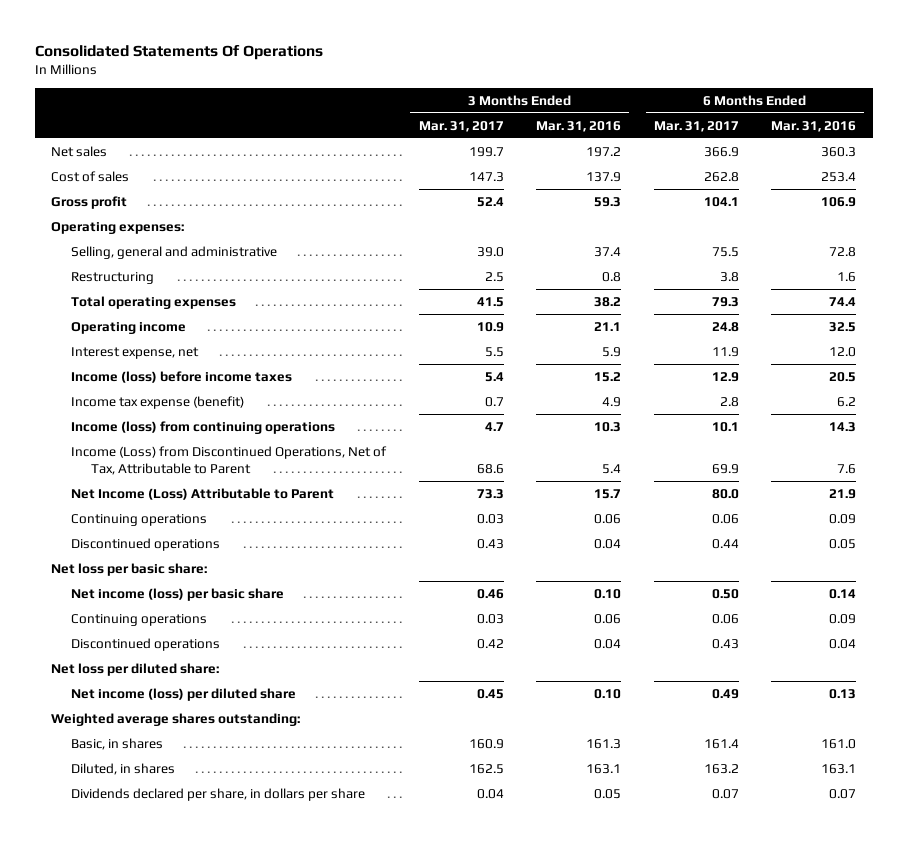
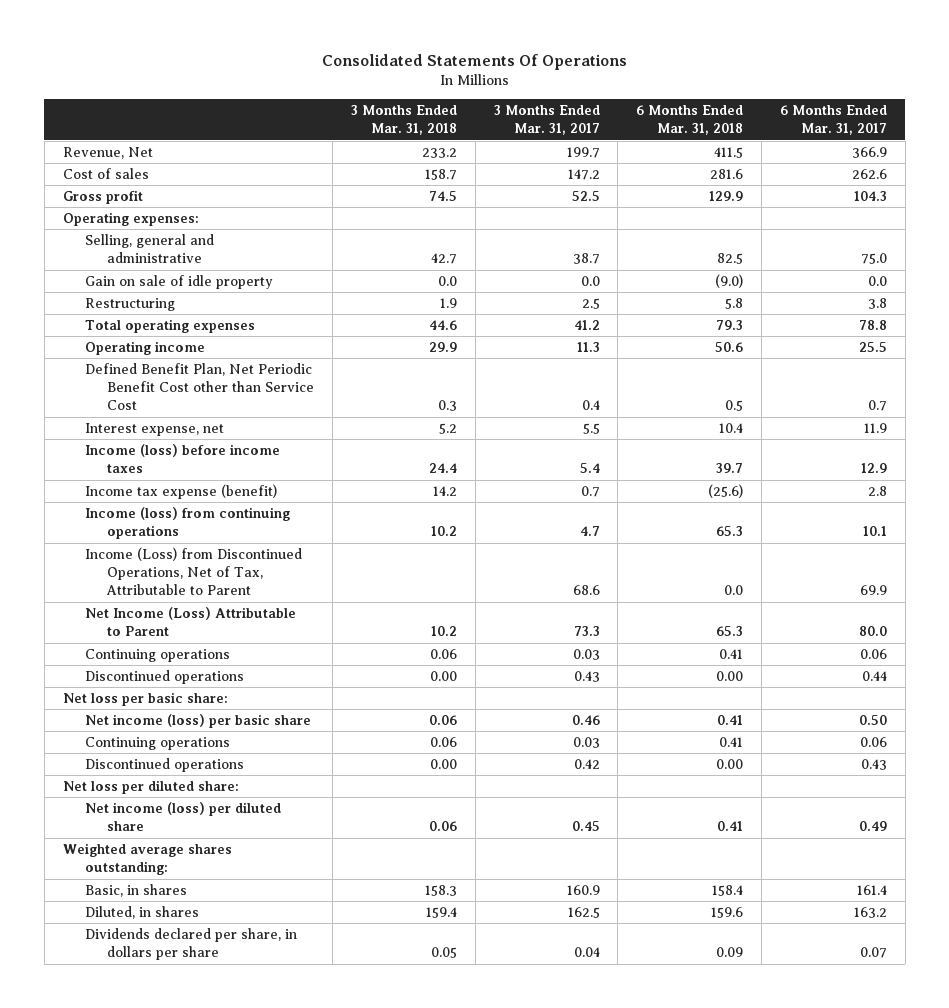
- | 3 Months Ended Mar. 31, 2017 | 3 Months Ended Mar. 31, 2016 | 6 Months Ended Mar. 31, 2017 | 6 Months Ended Mar. 31, 2016
+ | 3 Months Ended Mar. 31, 2018 | 3 Months Ended Mar. 31, 2017 | 6 Months Ended Mar. 31, 2018 | 6 Months Ended Mar. 31, 2017
- Net sales | 199.7 | 197.2 | 366.9 | 360.3
- Cost of sales | 147.3 | 137.9 | 262.8 | 253.4
- Gross profit | 52.4 | 59.3 | 104.1 | 106.9
+ Revenue, Net | 233.2 | 199.7 | 411.5 | 366.9
+ Cost of sales | 158.7 | 147.2 | 281.6 | 262.6
+ Gross profit | 74.5 | 52.5 | 129.9 | 104.3
- Selling, general and administrative | 39.0 | 37.4 | 75.5 | 72.8
+ Selling, general and administrative | 42.7 | 38.7 | 82.5 | 75.0
+ Gain on sale of idle property | 0.0 | 0.0 | (9.0) | 0.0
- Total operating expenses | 41.5 | 38.2 | 79.3 | 74.4
- Operating income | 10.9 | 21.1 | 24.8 | 32.5
+ Total operating expenses | 44.6 | 41.2 | 79.3 | 78.8
+ Operating income | 29.9 | 11.3 | 50.6 | 25.5
+ Defined Benefit Plan, Net Periodic Benefit Cost other than Service Cost | 0.3 | 0.4 | 0.5 | 0.7

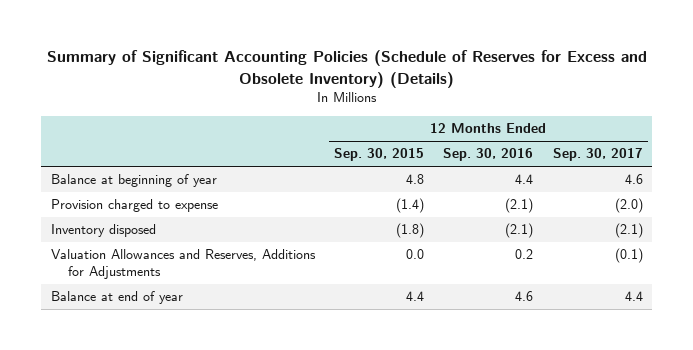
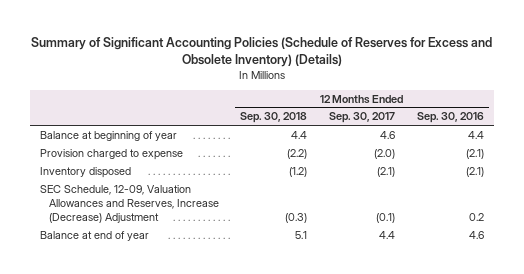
- | 12 Months Ended Sep. 30, 2015 | 12 Months Ended Sep. 30, 2016 | 12 Months Ended Sep. 30, 2017
+ | 12 Months Ended Sep. 30, 2018 | 12 Months Ended Sep. 30, 2017 | 12 Months Ended Sep. 30, 2016
- Valuation Allowances and Reserves, Additions for Adjustments | 0.0 | 0.2 | (0.1)
+ SEC Schedule, 12-09, Valuation Allowances and Reserves, Increase (Decrease) Adjustment | (0.3) | (0.1) | 0.2

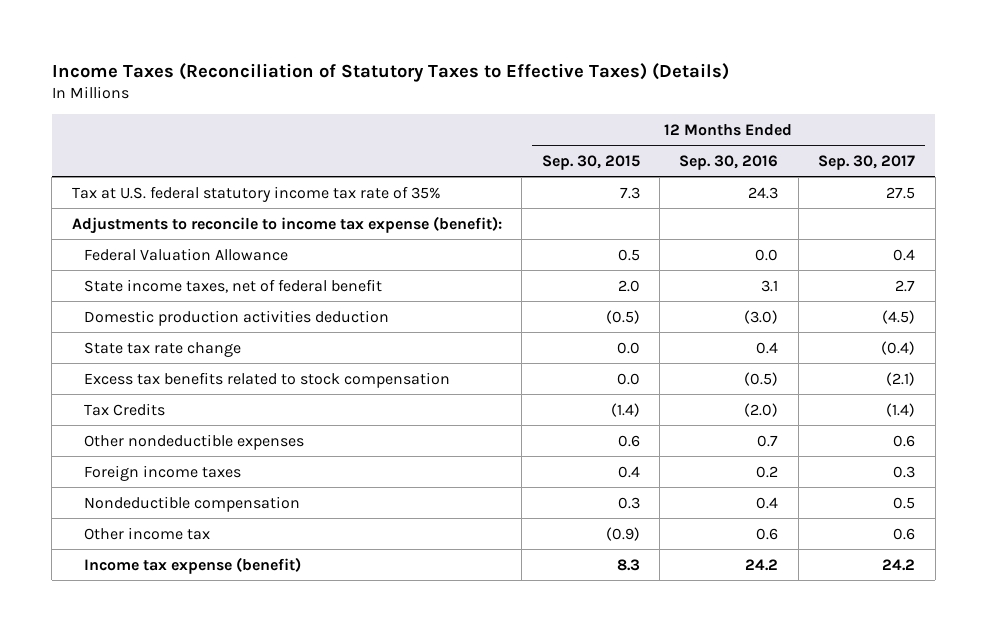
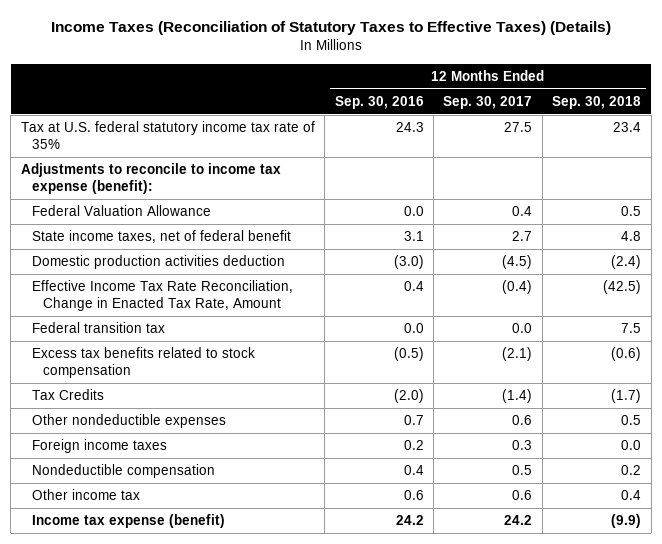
- | 12 Months Ended Sep. 30, 2015 | 12 Months Ended Sep. 30, 2016 | 12 Months Ended Sep. 30, 2017
+ | 12 Months Ended Sep. 30, 2016 | 12 Months Ended Sep. 30, 2017 | 12 Months Ended Sep. 30, 2018
- State tax rate change | 0.0 | 0.4 | (0.4)
+ Effective Income Tax Rate Reconciliation, Change in Enacted Tax Rate, Amount | 0.4 | (0.4) | (42.5)
+ Federal transition tax | 0.0 | 0.0 | 7.5

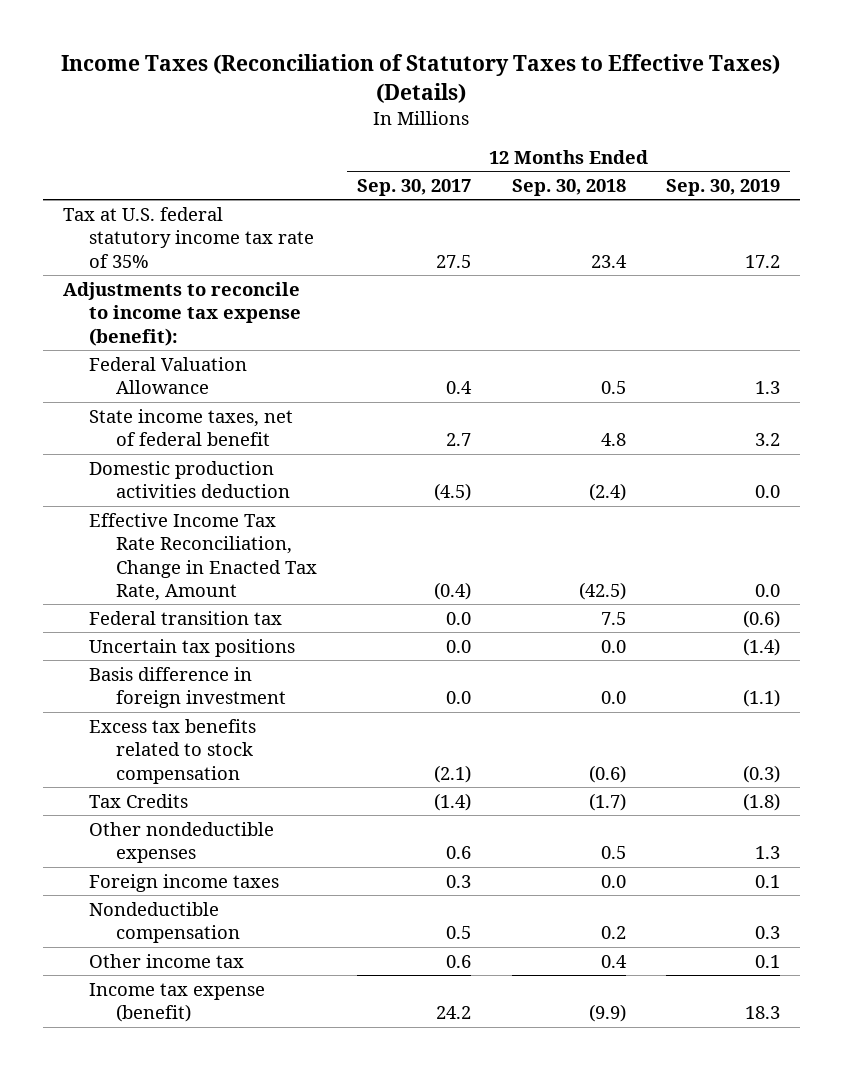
- | 12 Months Ended Sep. 30, 2016 | 12 Months Ended Sep. 30, 2017 | 12 Months Ended Sep. 30, 2018
+ | 12 Months Ended Sep. 30, 2017 | 12 Months Ended Sep. 30, 2018 | 12 Months Ended Sep. 30, 2019
+ Uncertain tax positions | 0.0 | 0.0 | (1.4)
+ Basis difference in foreign investment | 0.0 | 0.0 | (1.1)

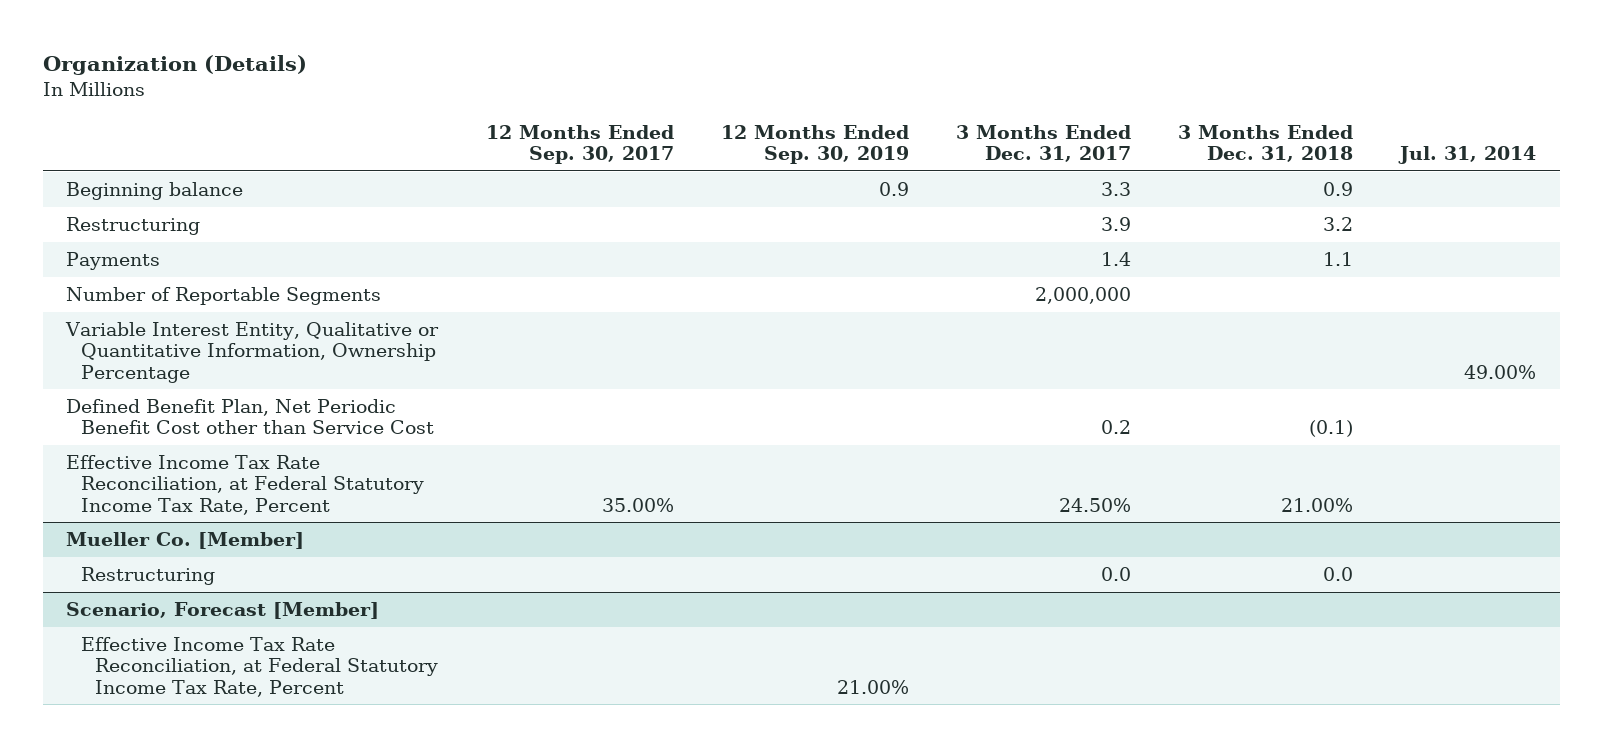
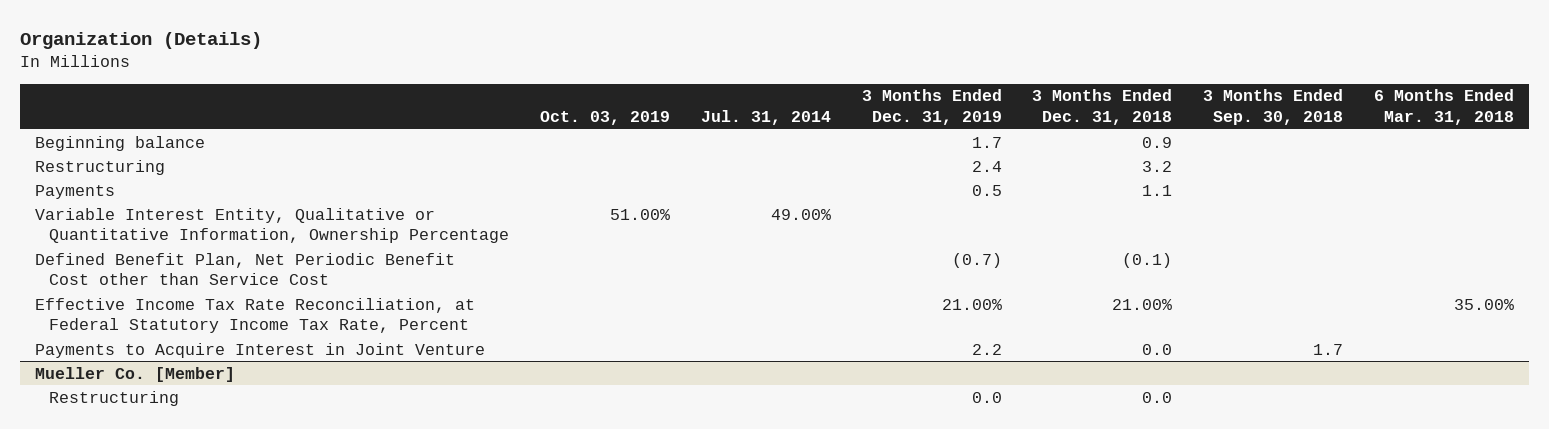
- | 12 Months Ended Sep. 30, 2017 | 12 Months Ended Sep. 30, 2019 | 3 Months Ended Dec. 31, 2017 | 3 Months Ended Dec. 31, 2018 | Jul. 31, 2014
+ | Oct. 03, 2019 | Jul. 31, 2014 | 3 Months Ended Dec. 31, 2019 | 3 Months Ended Dec. 31, 2018 | 3 Months Ended Sep. 30, 2018 | 6 Months Ended Mar. 31, 2018
- Number of Reportable Segments | | | 2,000,000 | |
+ Payments to Acquire Interest in Joint Venture | | | 2.2 | 0.0 | 1.7 |
- Scenario, Forecast [Member]
- Effective Income Tax Rate Reconciliation, at Federal Statutory Income Tax Rate, Percent | | 21.00% | | |

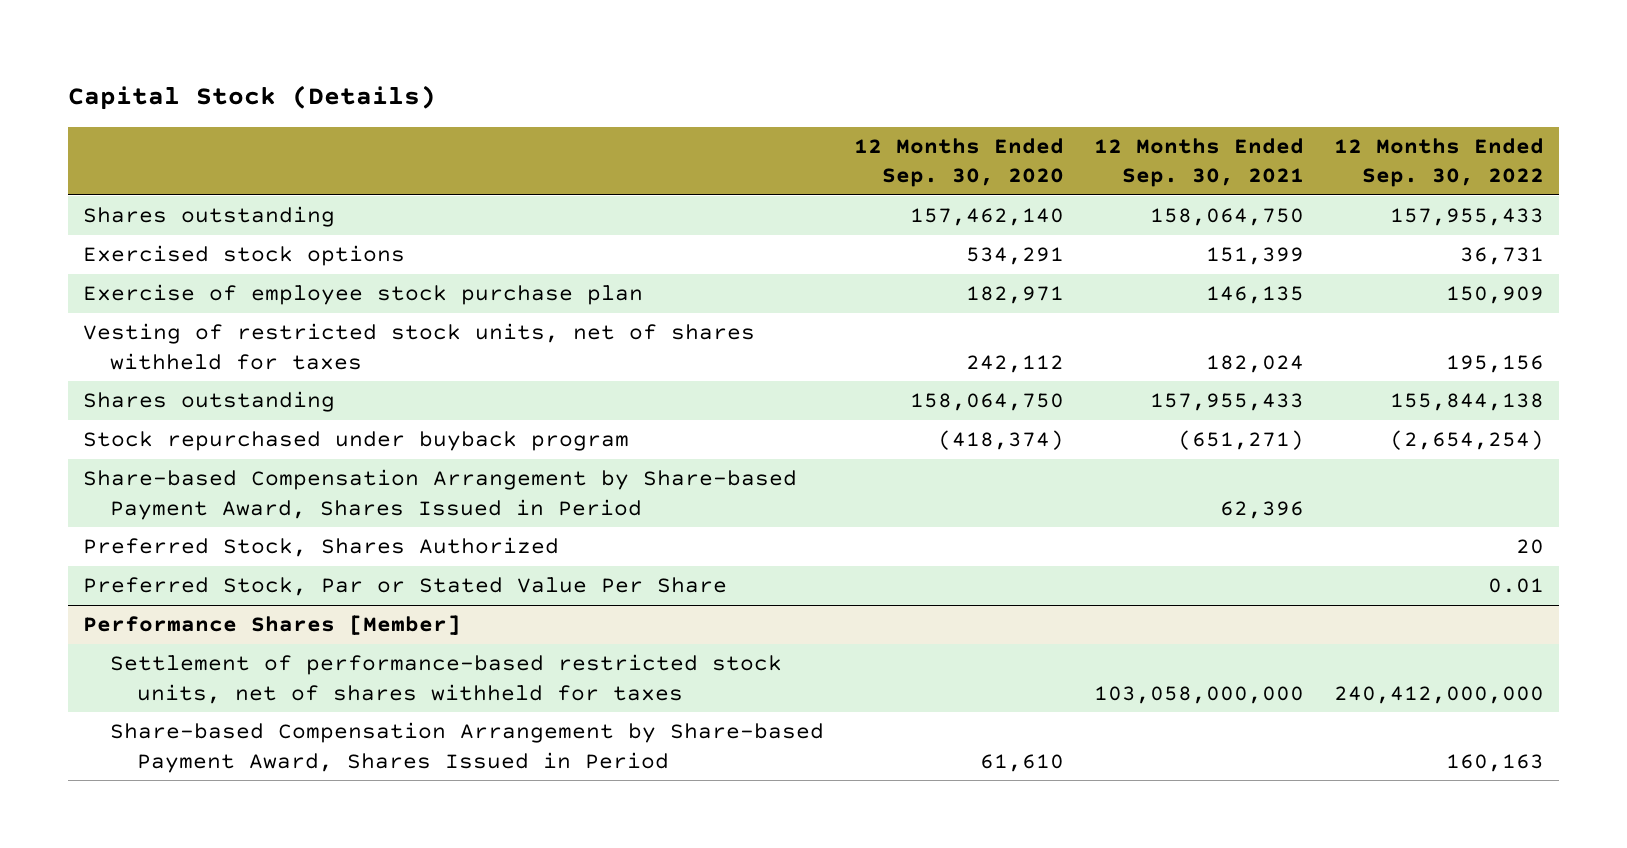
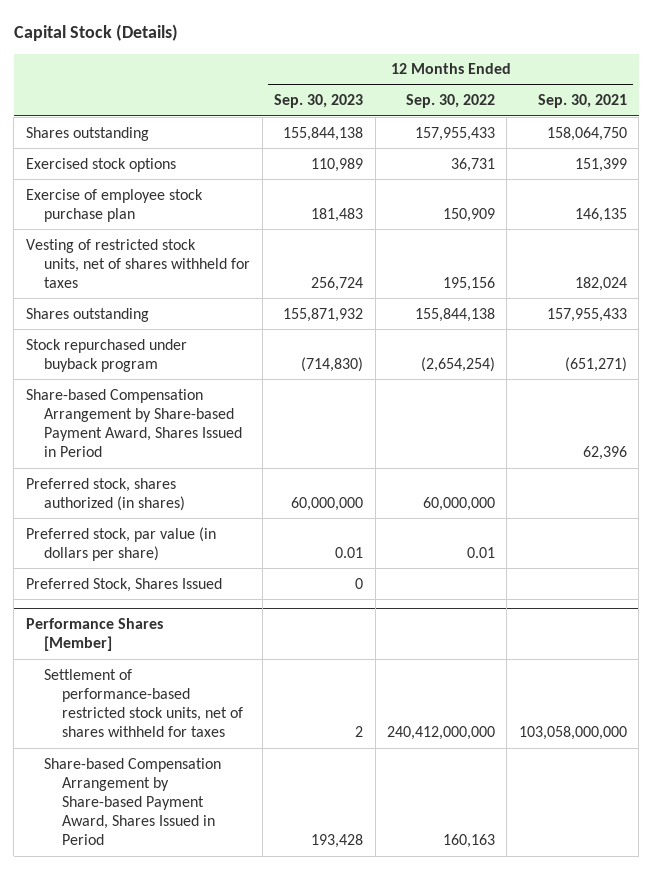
- | 12 Months Ended Sep. 30, 2020 | 12 Months Ended Sep. 30, 2021 | 12 Months Ended Sep. 30, 2022
+ | 12 Months Ended Sep. 30, 2023 | 12 Months Ended Sep. 30, 2022 | 12 Months Ended Sep. 30, 2021
- Preferred Stock, Shares Authorized | | | 20
- Preferred Stock, Par or Stated Value Per Share | | | 0.01
+ Preferred stock, shares authorized (in shares) | 60,000,000 | 60,000,000 |
+ Preferred stock, par value (in dollars per share) | 0.01 | 0.01 |
+ Preferred Stock, Shares Issued | 0 | |

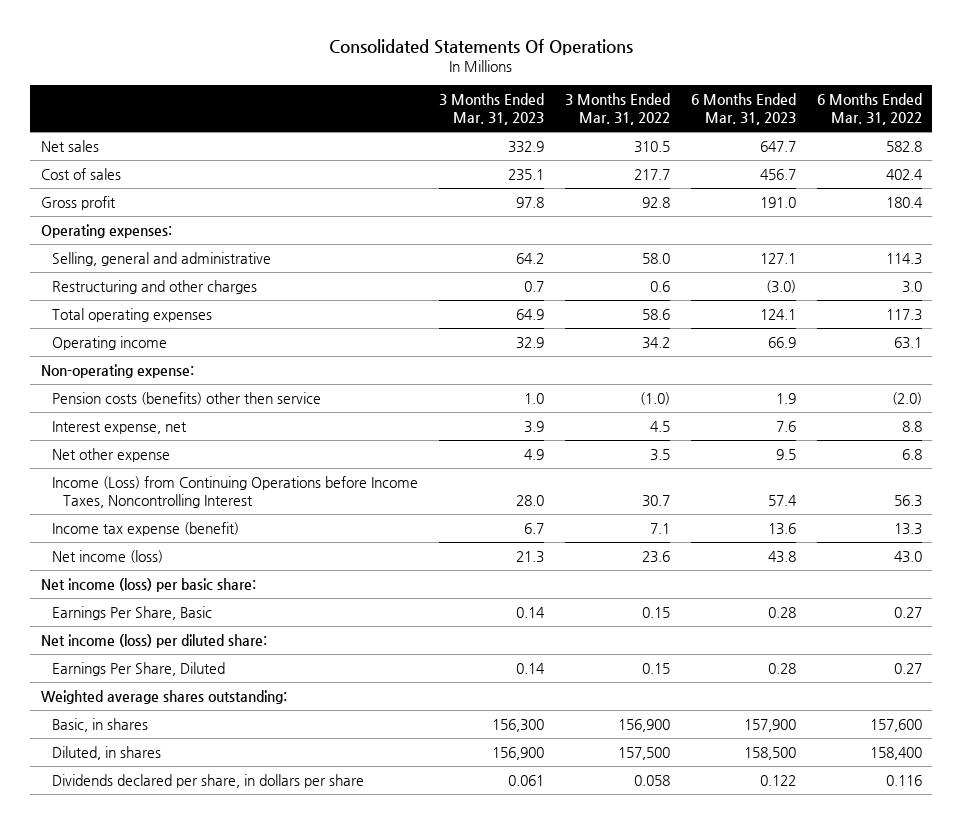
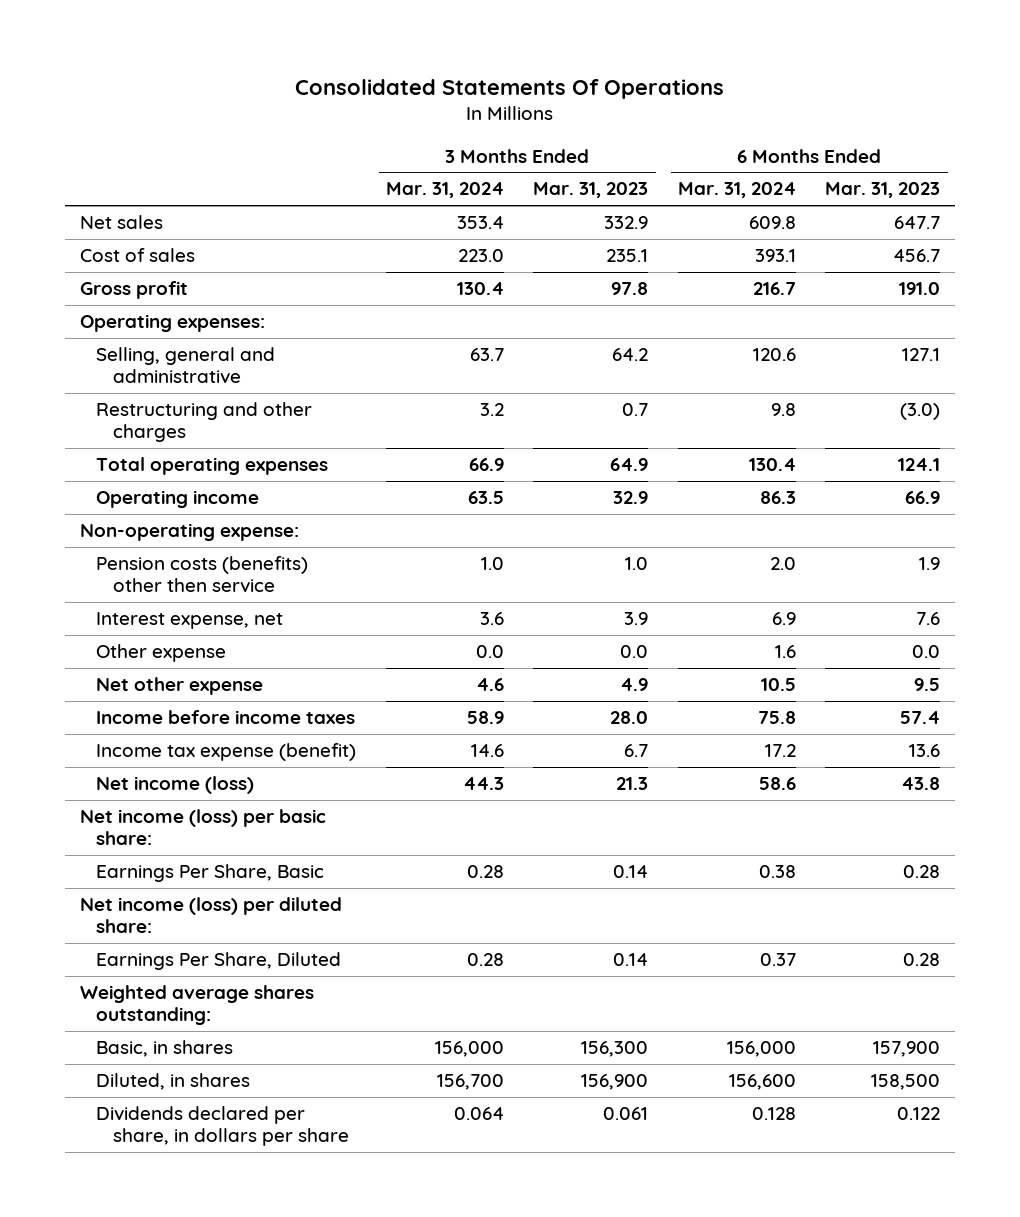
- | 3 Months Ended Mar. 31, 2023 | 3 Months Ended Mar. 31, 2022 | 6 Months Ended Mar. 31, 2023 | 6 Months Ended Mar. 31, 2022
+ | 3 Months Ended Mar. 31, 2024 | 3 Months Ended Mar. 31, 2023 | 6 Months Ended Mar. 31, 2024 | 6 Months Ended Mar. 31, 2023
+ Other expense | 0.0 | 0.0 | 1.6 | 0.0
- Income (Loss) from Continuing Operations before Income Taxes, Noncontrolling Interest | 28.0 | 30.7 | 57.4 | 56.3
+ Income before income taxes | 58.9 | 28.0 | 75.8 | 57.4

